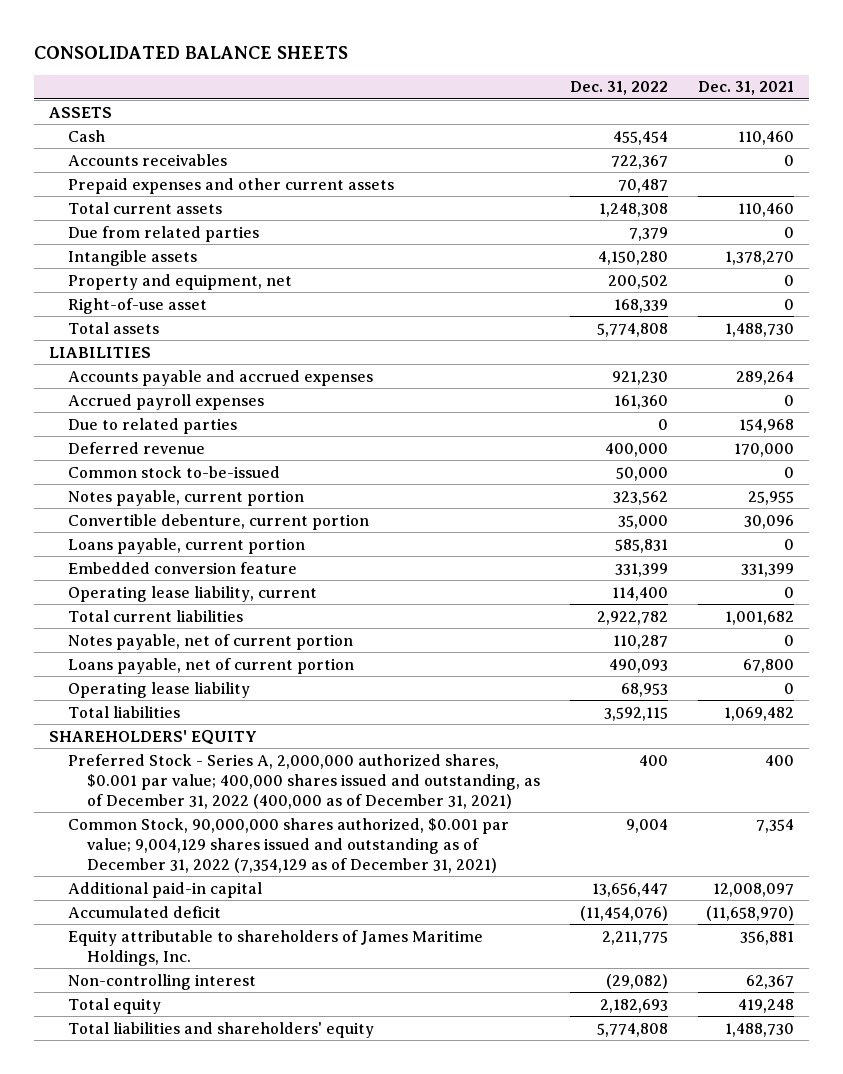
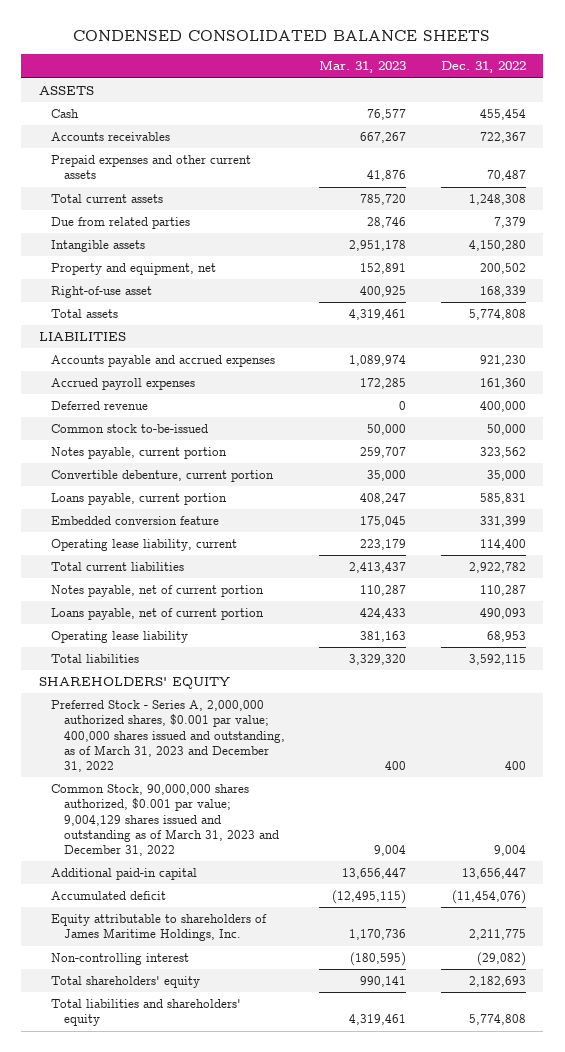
- CONSOLIDATED BALANCE SHEETS
+ CONDENSED CONSOLIDATED BALANCE SHEETS
- | Dec. 31, 2022 | Dec. 31, 2021
+ | Mar. 31, 2023 | Dec. 31, 2022
- Due to related parties | 0 | 154,968
- Preferred Stock - Series A, 2,000,000 authorized shares, $0.001 par value; 400,000 shares issued and outstanding, as of December 31, 2022 (400,000 as of December 31, 2021) | 400 | 400
- Common Stock, 90,000,000 shares authorized, $0.001 par value; 9,004,129 shares issued and outstanding as of December 31, 2022 (7,354,129 as of December 31, 2021) | 9,004 | 7,354
+ Preferred Stock - Series A, 2,000,000 authorized shares, $0.001 par value; 400,000 shares issued and outstanding, as of March 31, 2023 and December 31, 2022 | 400 | 400
+ Common Stock, 90,000,000 shares authorized, $0.001 par value; 9,004,129 shares issued and outstanding as of March 31, 2023 and December 31, 2022 | 9,004 | 9,004
- Total equity | 2,182,693 | 419,248
+ Total shareholders' equity | 990,141 | 2,182,693

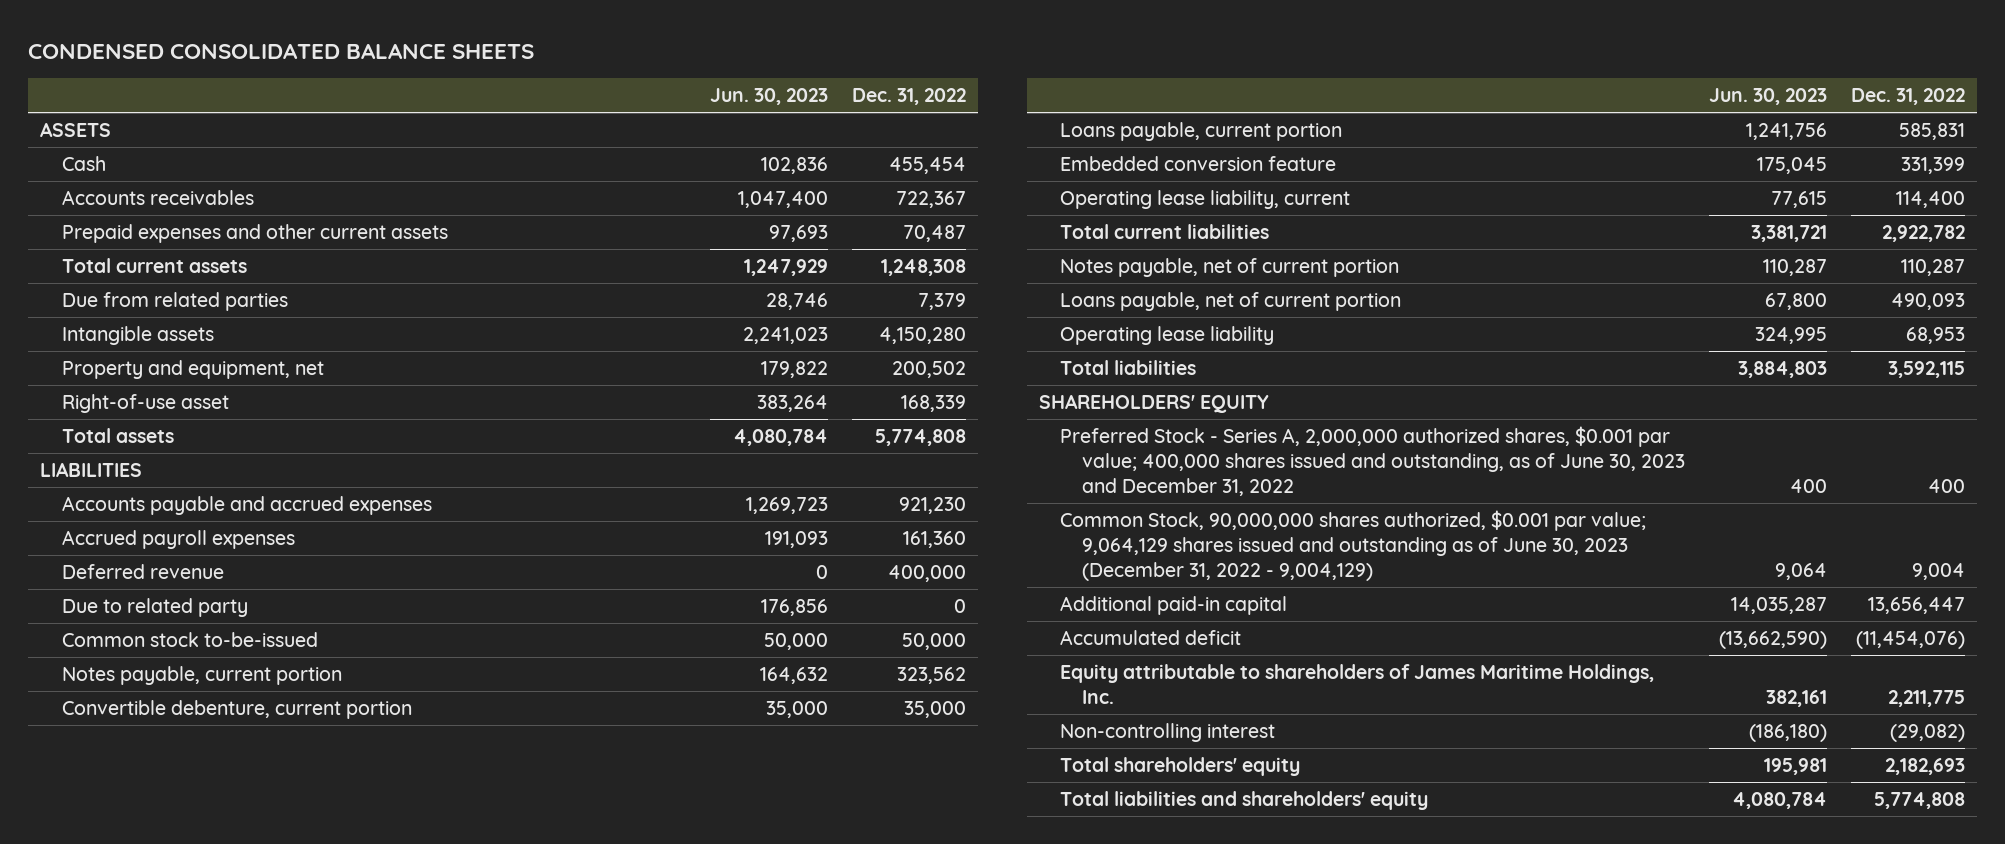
- | Mar. 31, 2023 | Dec. 31, 2022
+ | Jun. 30, 2023 | Dec. 31, 2022
+ Due to related party | 176,856 | 0
- Preferred Stock - Series A, 2,000,000 authorized shares, $0.001 par value; 400,000 shares issued and outstanding, as of March 31, 2023 and December 31, 2022 | 400 | 400
- Common Stock, 90,000,000 shares authorized, $0.001 par value; 9,004,129 shares issued and outstanding as of March 31, 2023 and December 31, 2022 | 9,004 | 9,004
+ Preferred Stock - Series A, 2,000,000 authorized shares, $0.001 par value; 400,000 shares issued and outstanding, as of June 30, 2023 and December 31, 2022 | 400 | 400
+ Common Stock, 90,000,000 shares authorized, $0.001 par value; 9,064,129 shares issued and outstanding as of June 30, 2023 (December 31, 2022 - 9,004,129) | 9,064 | 9,004

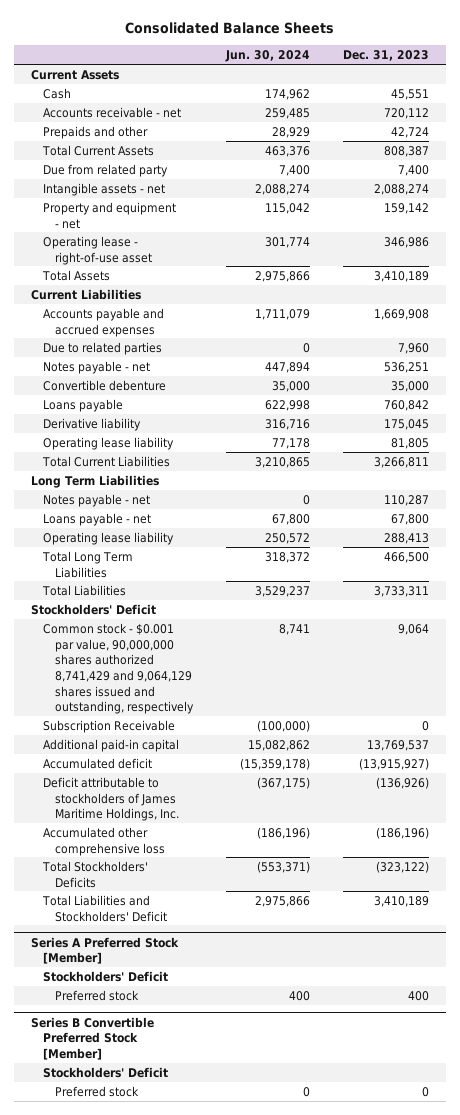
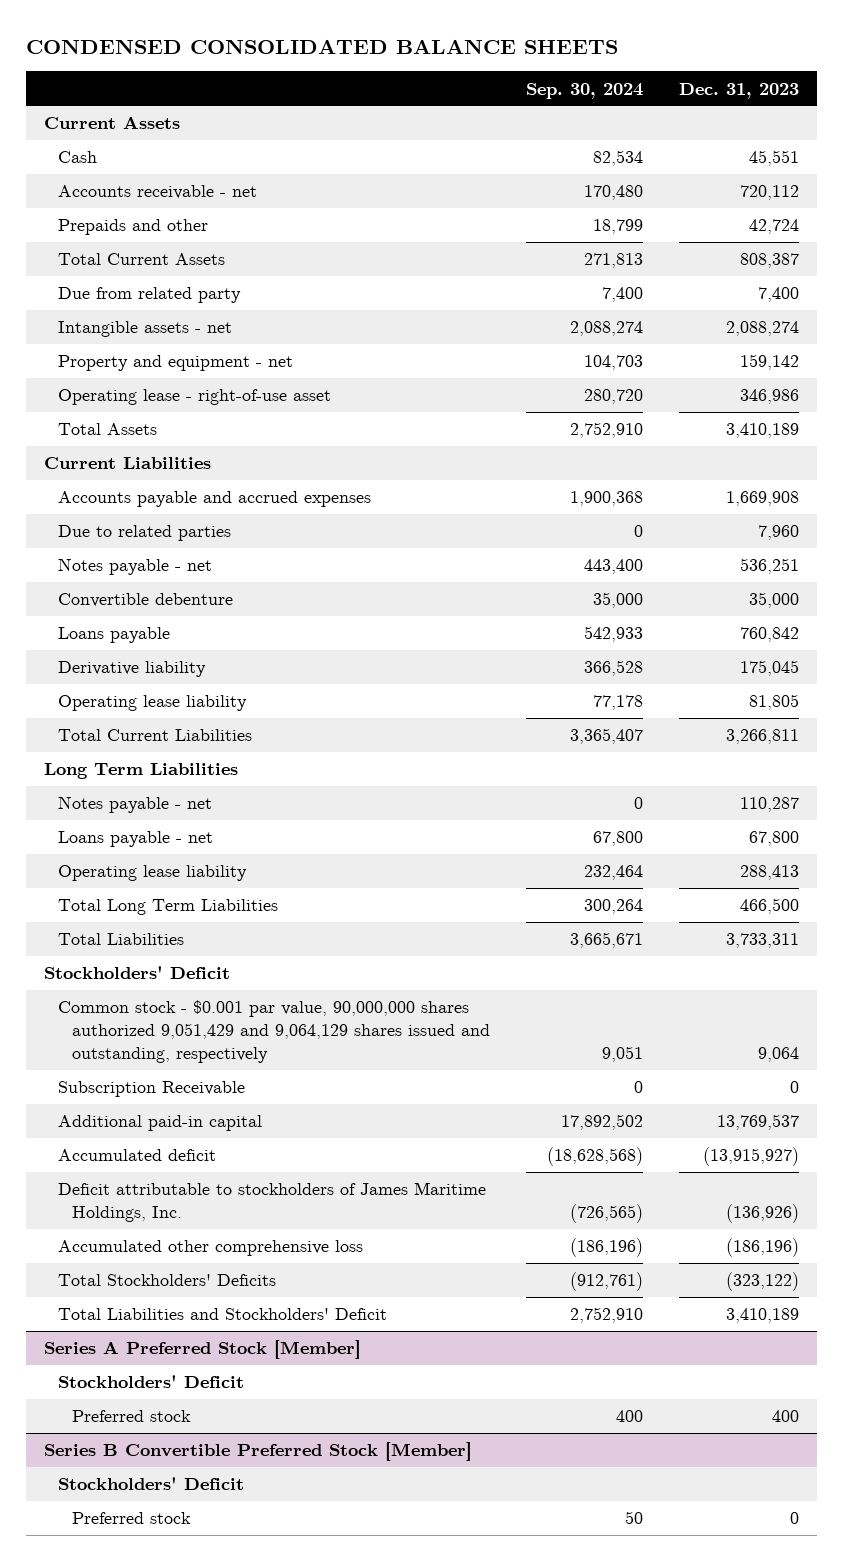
- Consolidated Balance Sheets
+ CONDENSED CONSOLIDATED BALANCE SHEETS
- | Jun. 30, 2024 | Dec. 31, 2023
+ | Sep. 30, 2024 | Dec. 31, 2023
- Common stock - $0.001 par value, 90,000,000 shares authorized 8,741,429 and 9,064,129 shares issued and outstanding, respectively | 8,741 | 9,064
+ Common stock - $0.001 par value, 90,000,000 shares authorized 9,051,429 and 9,064,129 shares issued and outstanding, respectively | 9,051 | 9,064

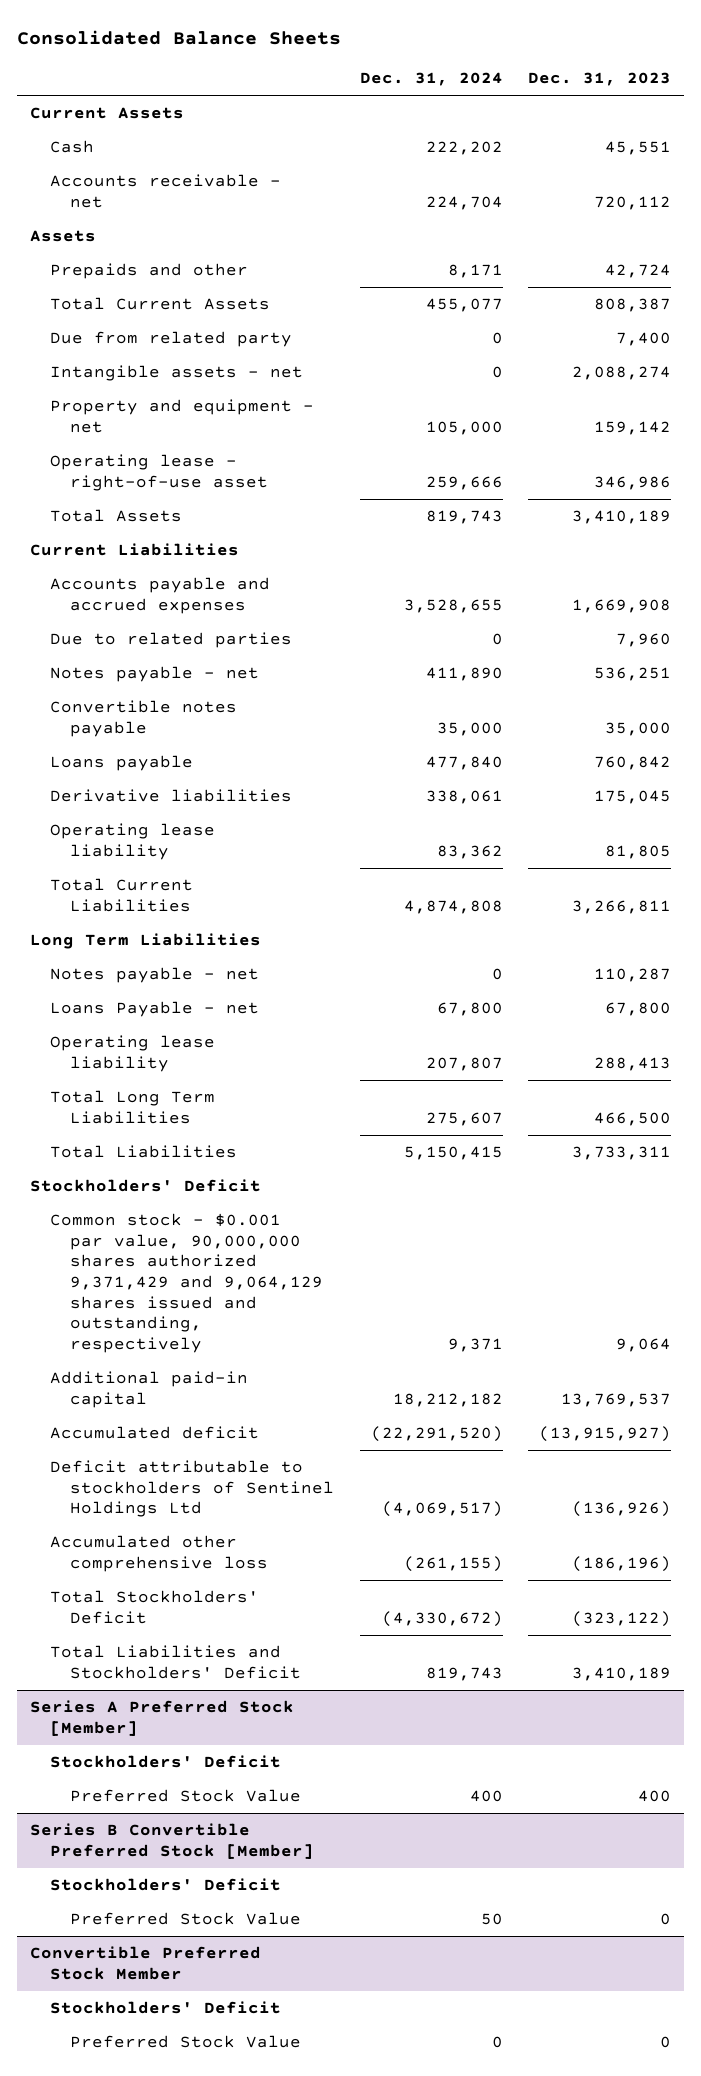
- CONDENSED CONSOLIDATED BALANCE SHEETS
+ Consolidated Balance Sheets
- | Sep. 30, 2024 | Dec. 31, 2023
+ | Dec. 31, 2024 | Dec. 31, 2023
+ Assets
- Convertible debenture | 35,000 | 35,000
+ Convertible notes payable | 35,000 | 35,000
- Derivative liability | 366,528 | 175,045
+ Derivative liabilities | 338,061 | 175,045
- Loans payable - net | 67,800 | 67,800
+ Loans Payable - net | 67,800 | 67,800
- Common stock - $0.001 par value, 90,000,000 shares authorized 9,051,429 and 9,064,129 shares issued and outstanding, respectively | 9,051 | 9,064
- Subscription Receivable | 0 | 0
+ Common stock - $0.001 par value, 90,000,000 shares authorized 9,371,429 and 9,064,129 shares issued and outstanding, respectively | 9,371 | 9,064
- Deficit attributable to stockholders of James Maritime Holdings, Inc. | (726,565) | (136,926)
+ Deficit attributable to stockholders of Sentinel Holdings Ltd | (4,069,517) | (136,926)
- Total Stockholders' Deficits | (912,761) | (323,122)
+ Total Stockholders' Deficit | (4,330,672) | (323,122)
@ Series A Preferred Stock [Member]
- Preferred stock | 400 | 400
+ Preferred Stock Value | 400 | 400
@ Series B Convertible Preferred Stock [Member]
- Preferred stock | 50 | 0
+ Preferred Stock Value | 50 | 0
+ Convertible Preferred Stock Member
+ Stockholders' Deficit
+ Preferred Stock Value | 0 | 0

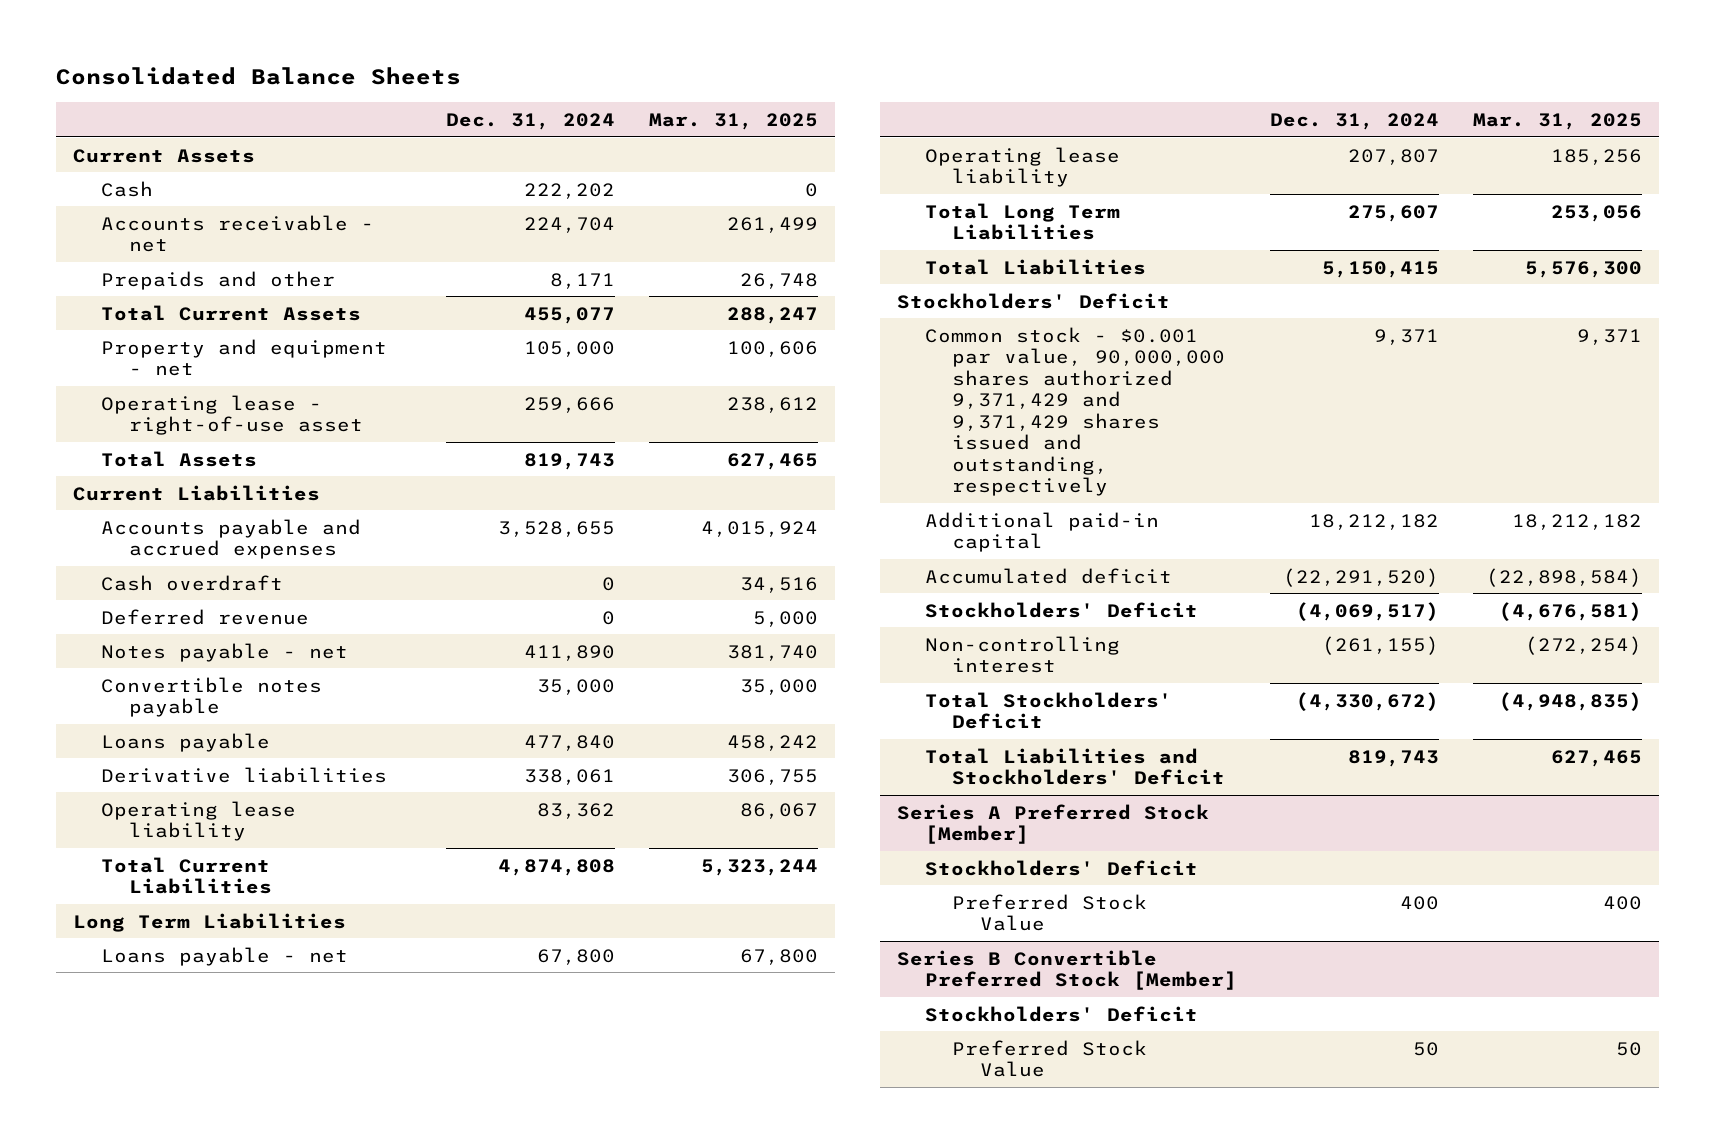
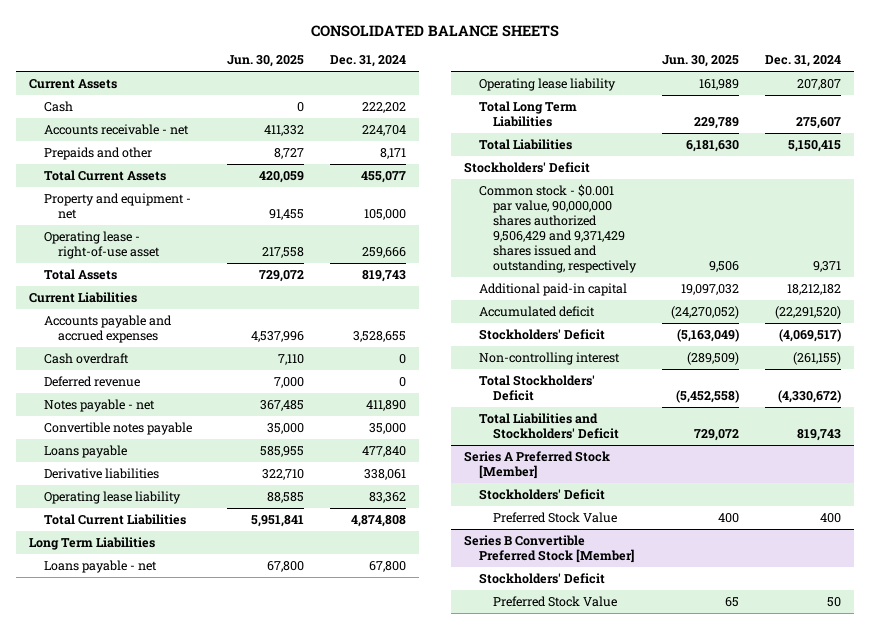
- Consolidated Balance Sheets
+ CONSOLIDATED BALANCE SHEETS
- | Dec. 31, 2024 | Mar. 31, 2025
+ | Jun. 30, 2025 | Dec. 31, 2024
- Common stock - $0.001 par value, 90,000,000 shares authorized 9,371,429 and 9,371,429 shares issued and outstanding, respectively | 9,371 | 9,371
+ Common stock - $0.001 par value, 90,000,000 shares authorized 9,506,429 and 9,371,429 shares issued and outstanding, respectively | 9,506 | 9,371

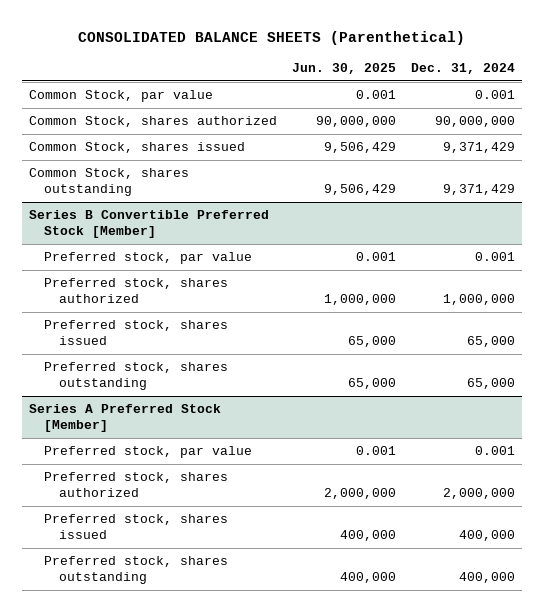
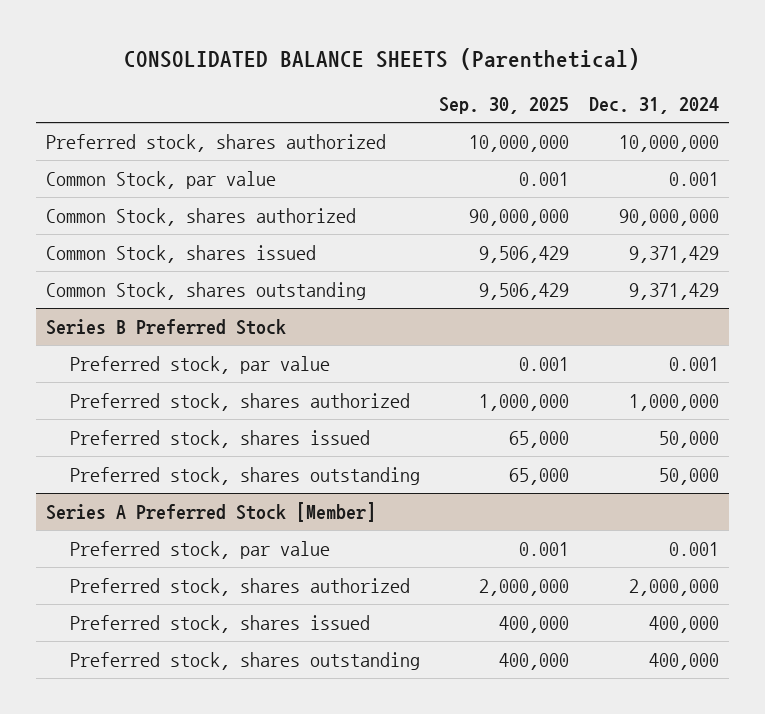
- | Jun. 30, 2025 | Dec. 31, 2024
+ | Sep. 30, 2025 | Dec. 31, 2024
+ Preferred stock, shares authorized | 10,000,000 | 10,000,000
- Series B Convertible Preferred Stock [Member]
+ Series B Preferred Stock
- Preferred stock, shares issued | 65,000 | 65,000
- Preferred stock, shares outstanding | 65,000 | 65,000
+ Preferred stock, shares issued | 65,000 | 50,000
+ Preferred stock, shares outstanding | 65,000 | 50,000

